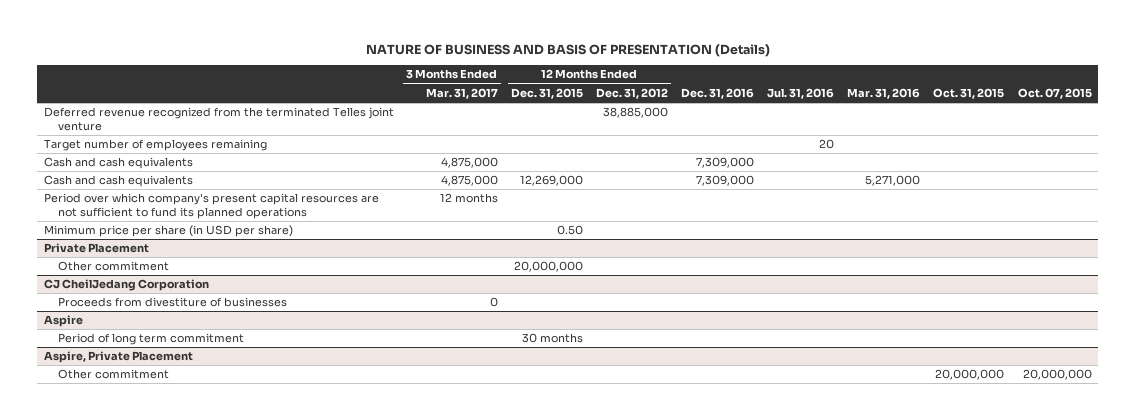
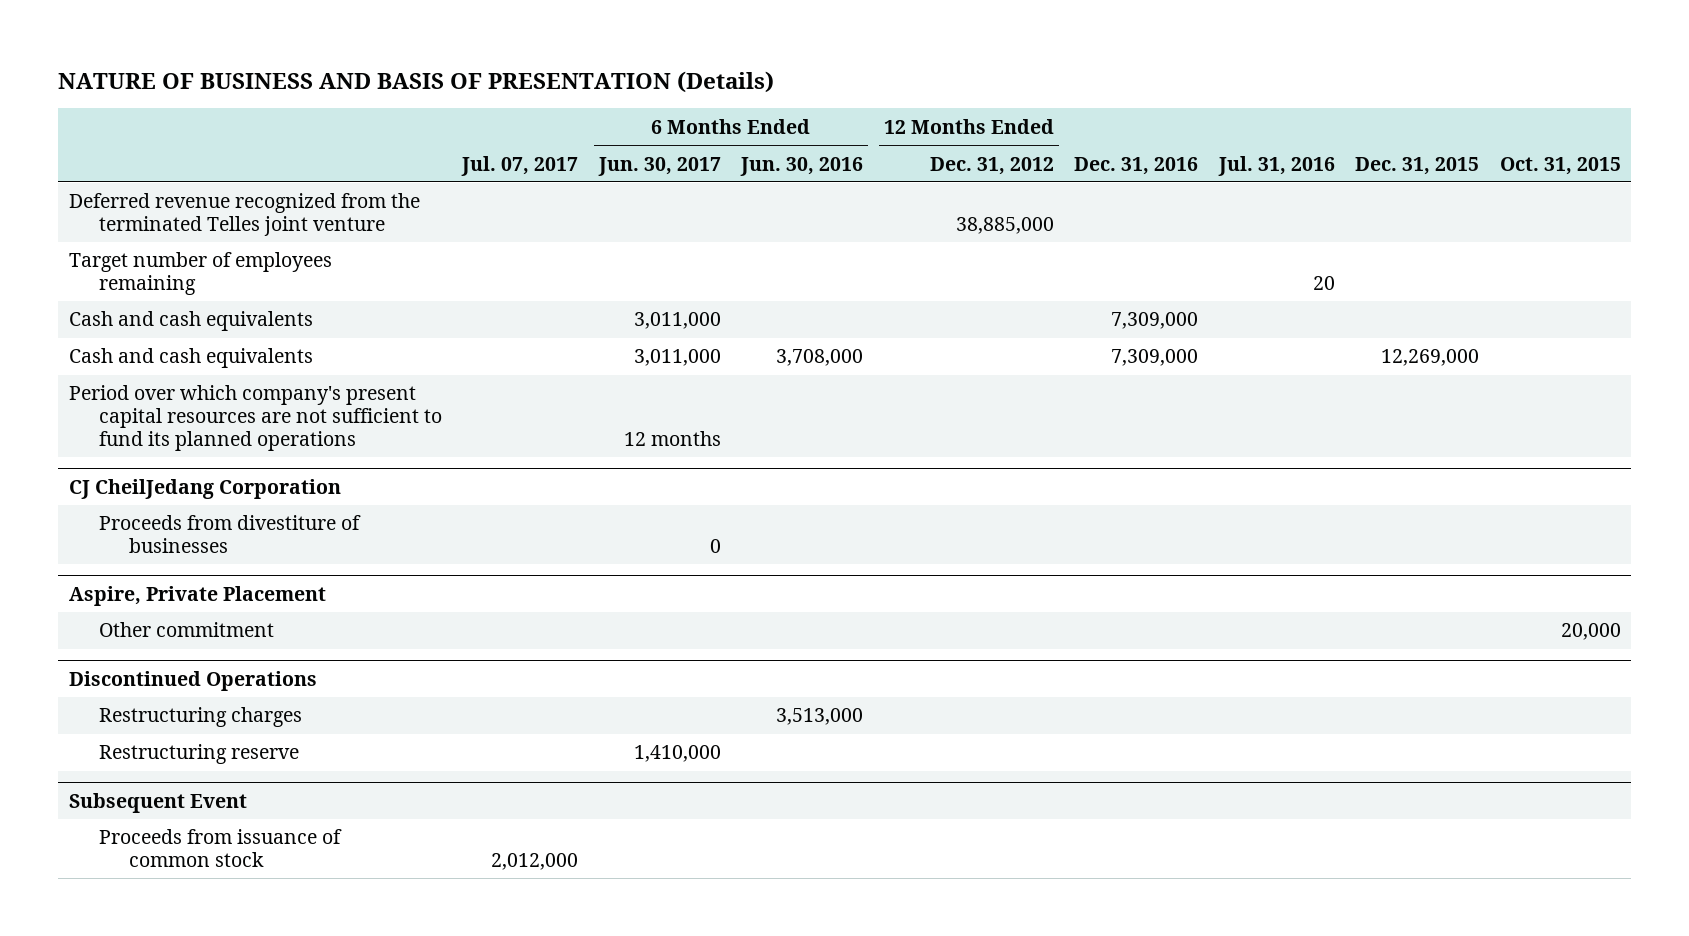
- | 3 Months Ended Mar. 31, 2017 | 12 Months Ended Dec. 31, 2015 | 12 Months Ended Dec. 31, 2012 | Dec. 31, 2016 | Jul. 31, 2016 | Mar. 31, 2016 | Oct. 31, 2015 | Oct. 07, 2015
+ | Jul. 07, 2017 | 6 Months Ended Jun. 30, 2017 | 6 Months Ended Jun. 30, 2016 | 12 Months Ended Dec. 31, 2012 | Dec. 31, 2016 | Jul. 31, 2016 | Dec. 31, 2015 | Oct. 31, 2015
- Minimum price per share (in USD per share) | | 0.50 | | | | | |
- Private Placement
- Other commitment | | 20,000,000 | | | | | |
- Aspire
- Period of long term commitment | | 30 months | | | | | |
@ Aspire, Private Placement
- Other commitment | | | | | | | 20,000,000 | 20,000,000
+ Other commitment | | | | | | | | 20,000
+ Discontinued Operations
+ Restructuring charges | | | 3,513,000 | | | | |
+ Restructuring reserve | | 1,410,000 | | | | | |
+ Subsequent Event
+ Proceeds from issuance of common stock | 2,012,000 | | | | | | |

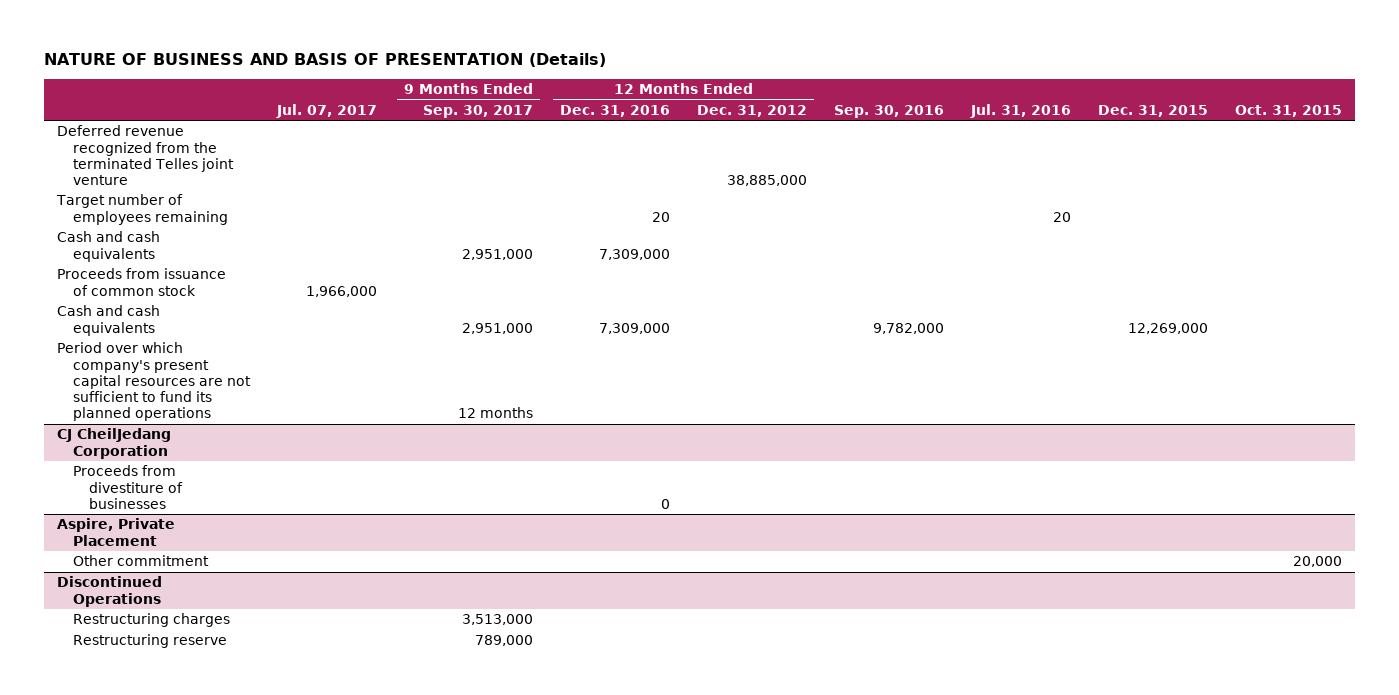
- | Jul. 07, 2017 | 6 Months Ended Jun. 30, 2017 | 6 Months Ended Jun. 30, 2016 | 12 Months Ended Dec. 31, 2012 | Dec. 31, 2016 | Jul. 31, 2016 | Dec. 31, 2015 | Oct. 31, 2015
+ | Jul. 07, 2017 | 9 Months Ended Sep. 30, 2017 | 12 Months Ended Dec. 31, 2016 | 12 Months Ended Dec. 31, 2012 | Sep. 30, 2016 | Jul. 31, 2016 | Dec. 31, 2015 | Oct. 31, 2015
+ Proceeds from issuance of common stock | 1,966,000 | | | | | | |
- Subsequent Event
- Proceeds from issuance of common stock | 2,012,000 | | | | | | |

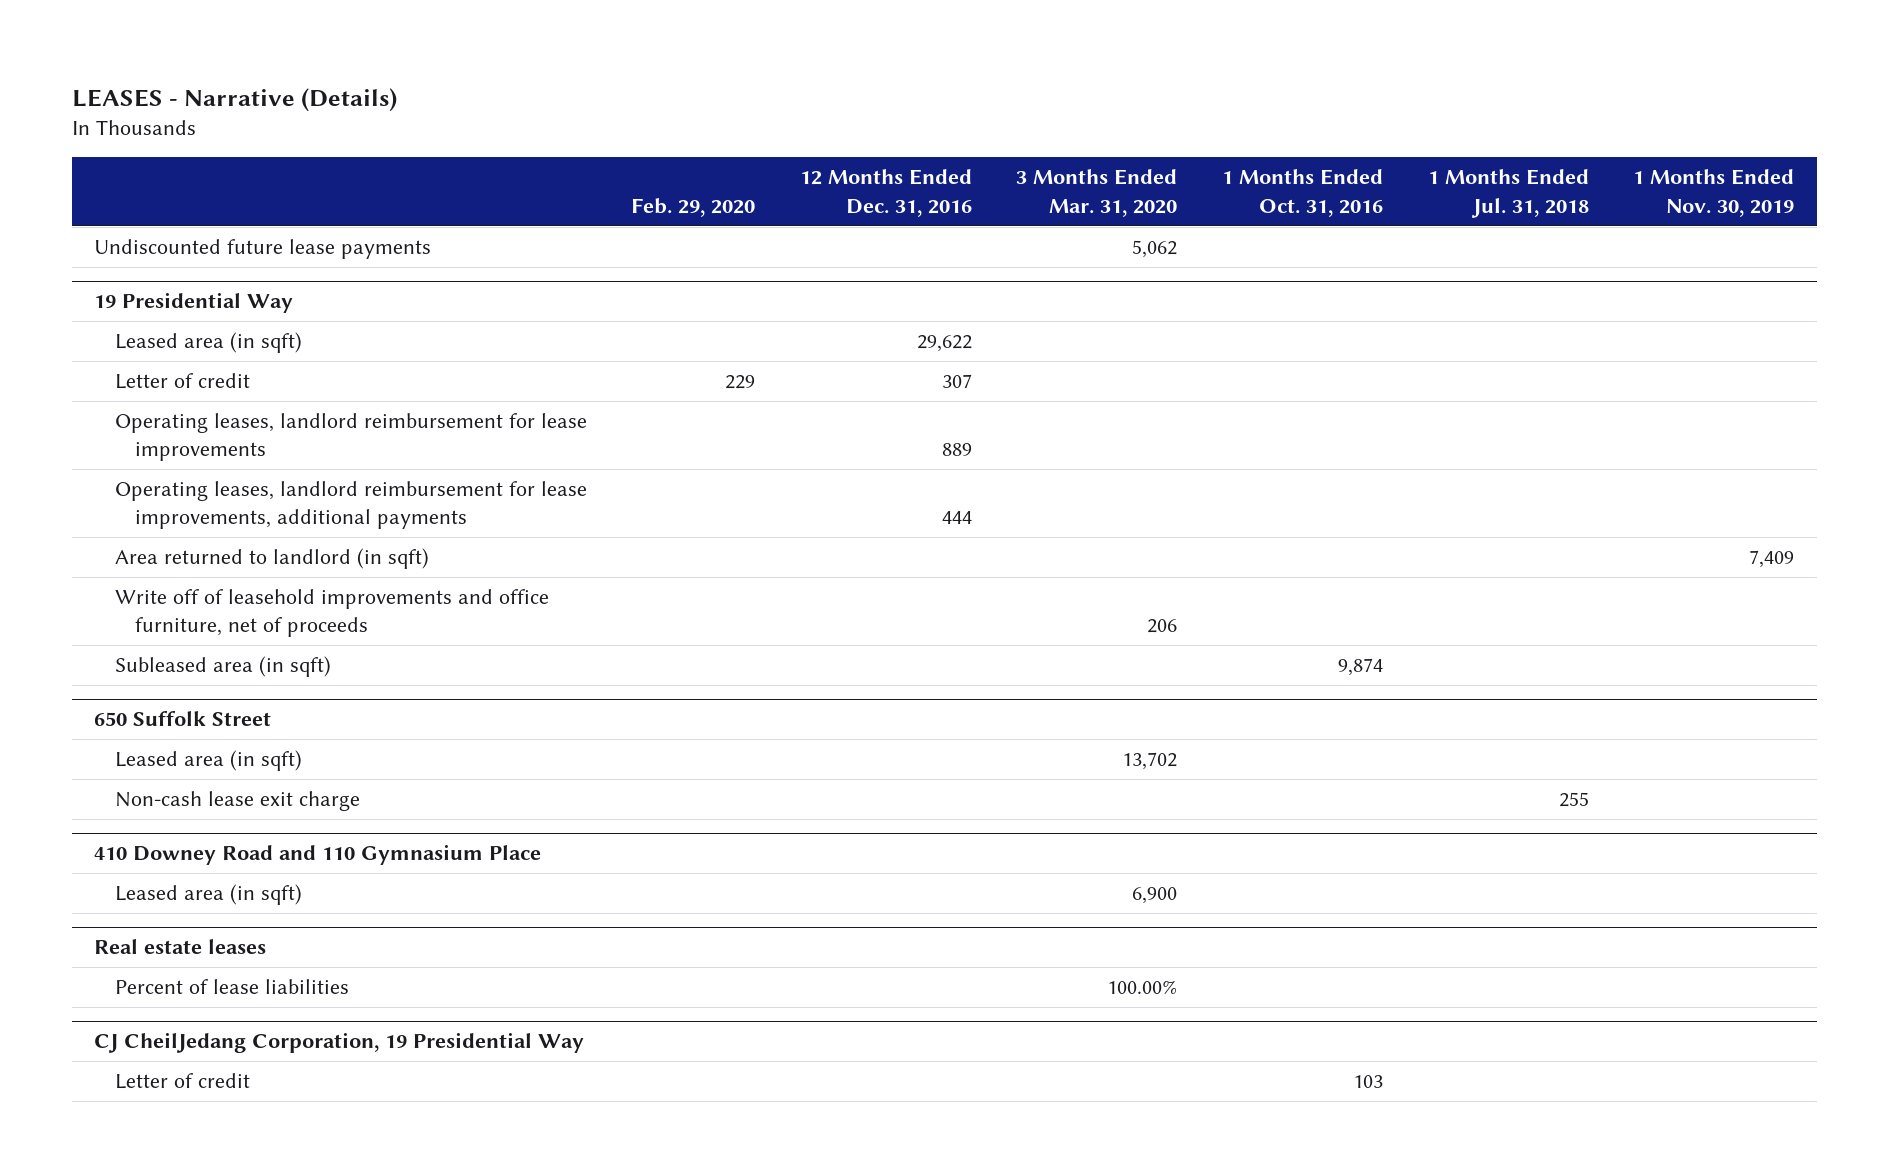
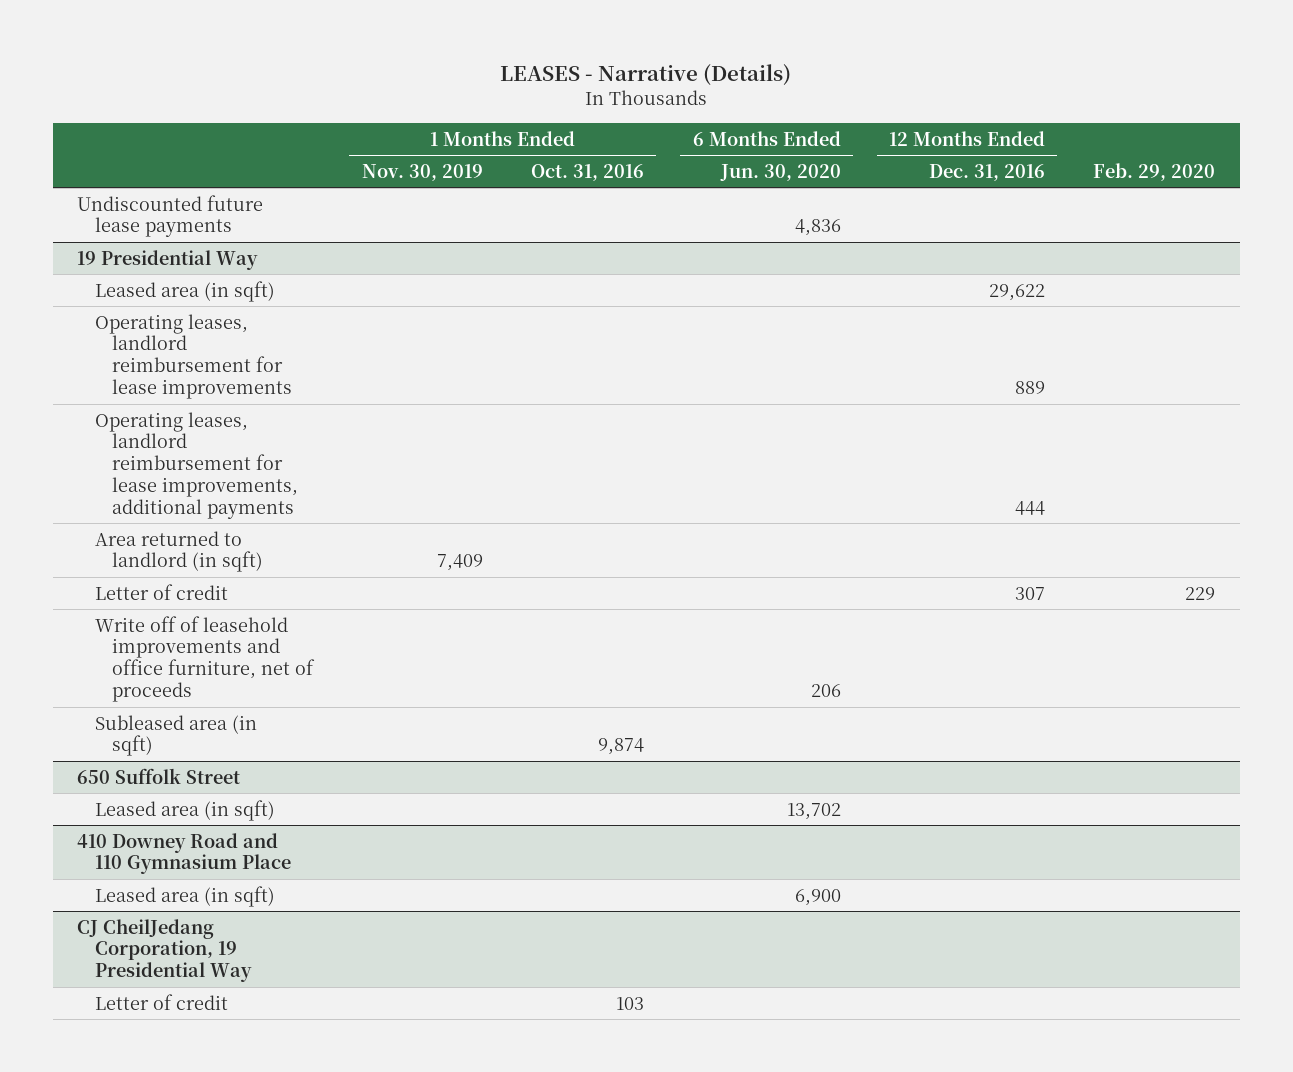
- | Feb. 29, 2020 | 12 Months Ended Dec. 31, 2016 | 3 Months Ended Mar. 31, 2020 | 1 Months Ended Oct. 31, 2016 | 1 Months Ended Jul. 31, 2018 | 1 Months Ended Nov. 30, 2019
+ | 1 Months Ended Nov. 30, 2019 | 1 Months Ended Oct. 31, 2016 | 6 Months Ended Jun. 30, 2020 | 12 Months Ended Dec. 31, 2016 | Feb. 29, 2020
@ 19 Presidential Way
moved down: Letter of credit | | | | 307 | 229
@ 650 Suffolk Street
- Non-cash lease exit charge | | | | | 255 |
- Real estate leases
- Percent of lease liabilities | | | 100.00% | | |

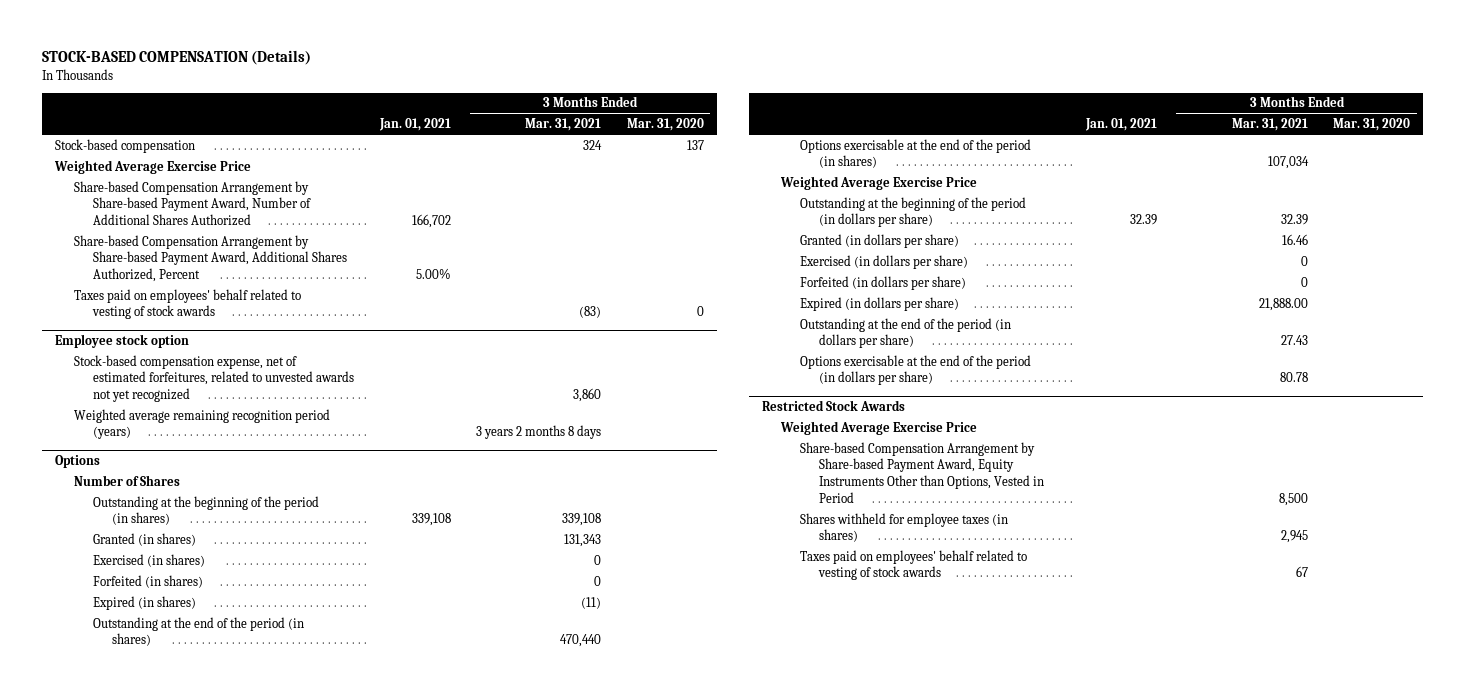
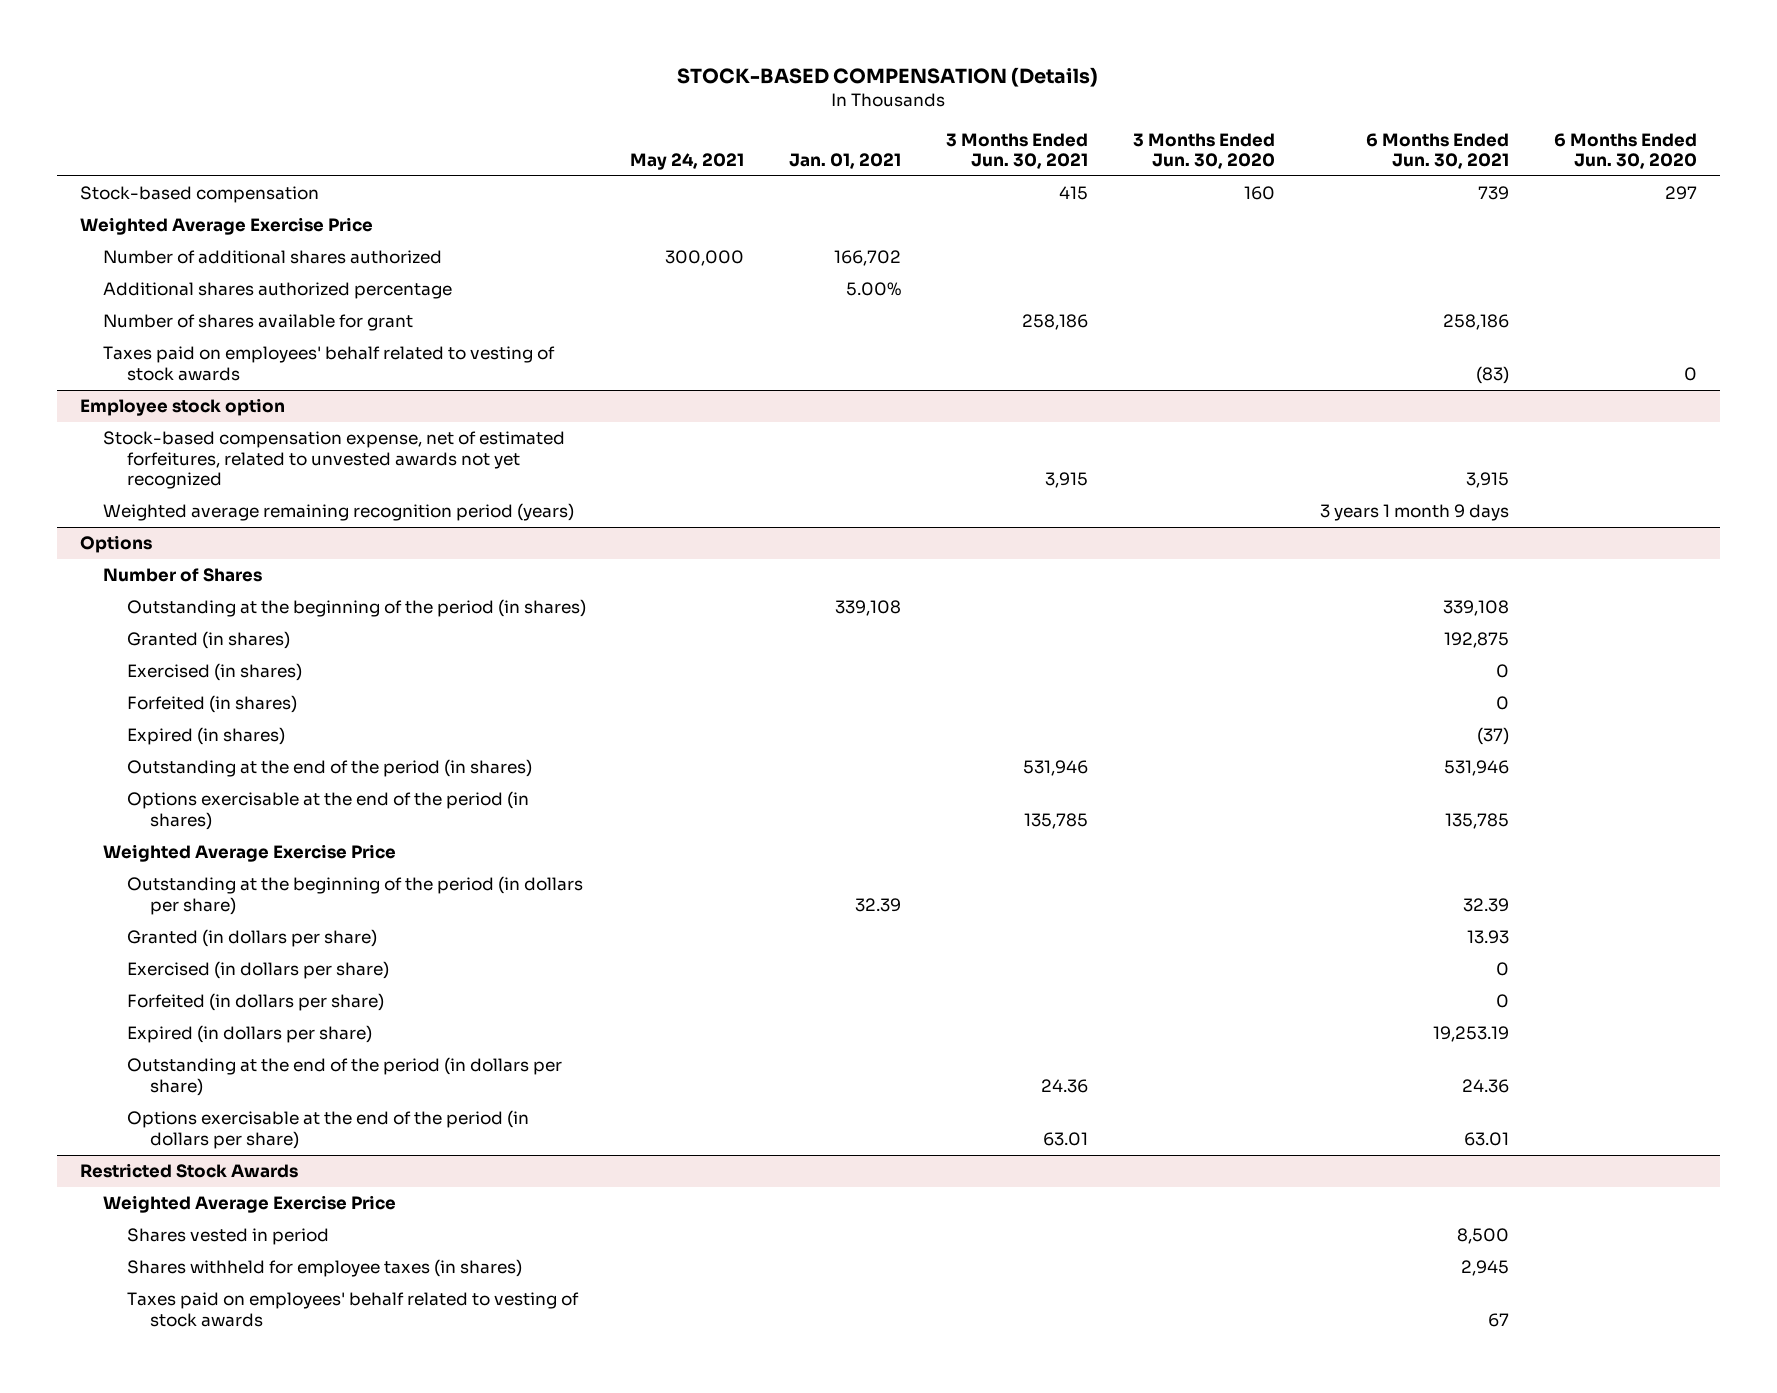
- | Jan. 01, 2021 | 3 Months Ended Mar. 31, 2021 | 3 Months Ended Mar. 31, 2020
+ | May 24, 2021 | Jan. 01, 2021 | 3 Months Ended Jun. 30, 2021 | 3 Months Ended Jun. 30, 2020 | 6 Months Ended Jun. 30, 2021 | 6 Months Ended Jun. 30, 2020
- Share-based Compensation Arrangement by Share-based Payment Award, Number of Additional Shares Authorized | 166,702 | |
- Share-based Compensation Arrangement by Share-based Payment Award, Additional Shares Authorized, Percent | 5.00% | |
+ Number of additional shares authorized | 300,000 | 166,702 | | | |
+ Additional shares authorized percentage | | 5.00% | | | |
+ Number of shares available for grant | | | 258,186 | | 258,186 |
@ Restricted Stock Awards
- Share-based Compensation Arrangement by Share-based Payment Award, Equity Instruments Other than Options, Vested in Period | | 8,500 |
+ Shares vested in period | | | | | 8,500 |

